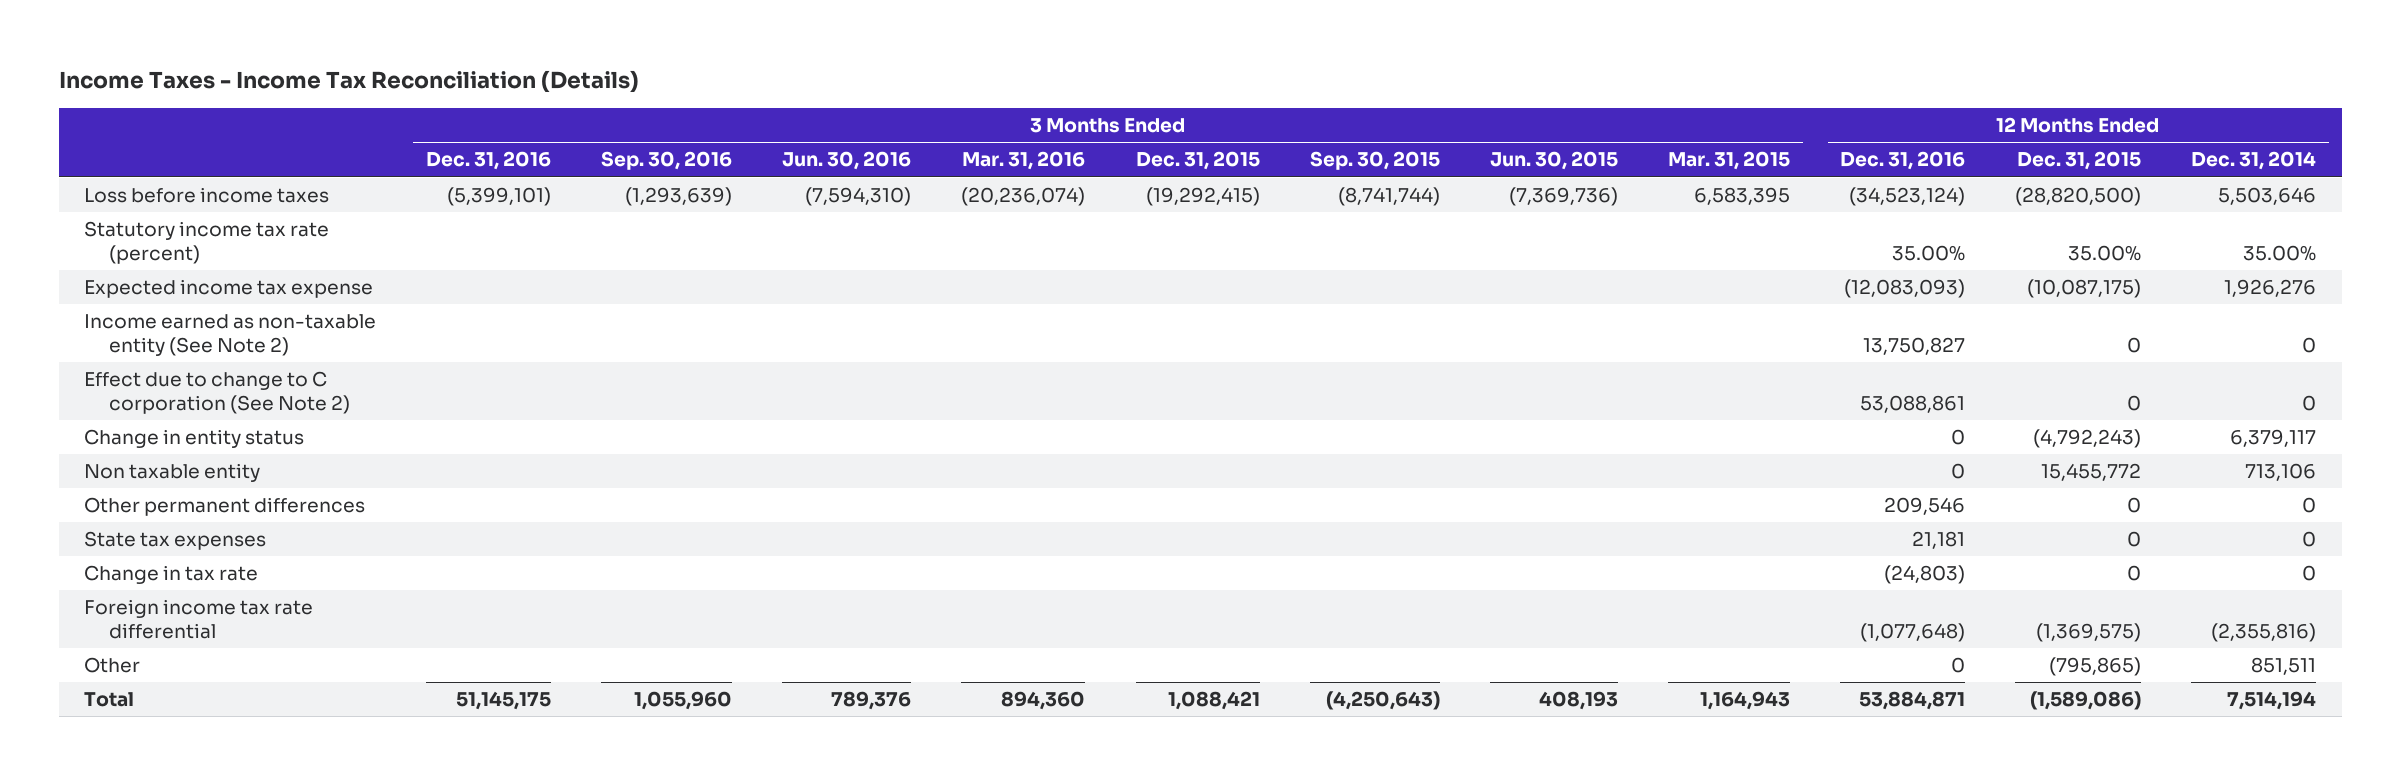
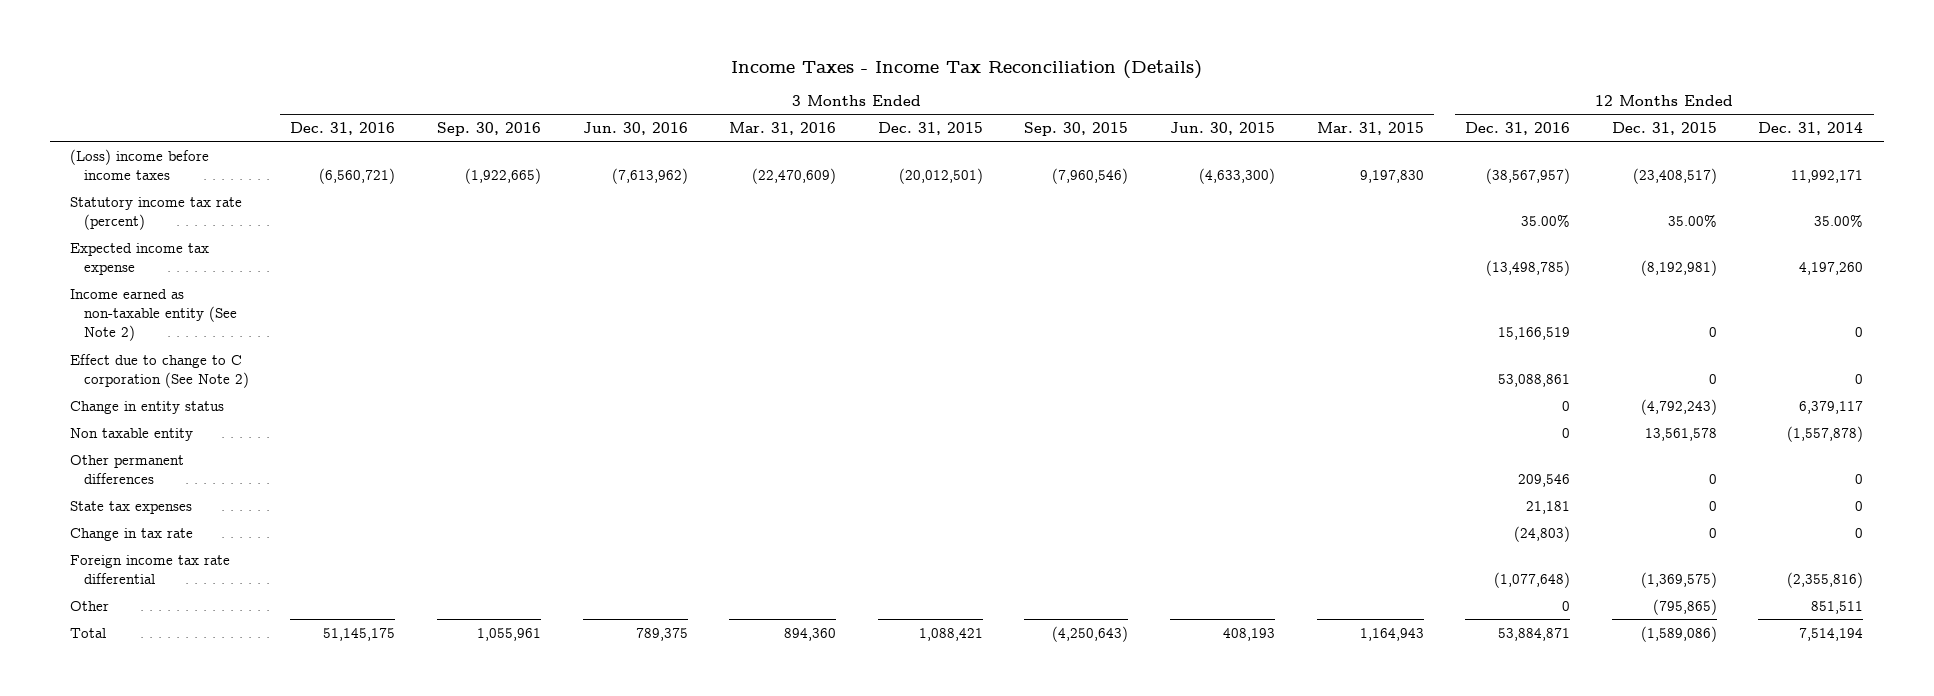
- Loss before income taxes | (5,399,101) | (1,293,639) | (7,594,310) | (20,236,074) | (19,292,415) | (8,741,744) | (7,369,736) | 6,583,395 | (34,523,124) | (28,820,500) | 5,503,646
+ (Loss) income before income taxes | (6,560,721) | (1,922,665) | (7,613,962) | (22,470,609) | (20,012,501) | (7,960,546) | (4,633,300) | 9,197,830 | (38,567,957) | (23,408,517) | 11,992,171
- Expected income tax expense | | | | | | | | | (12,083,093) | (10,087,175) | 1,926,276
- Income earned as non-taxable entity (See Note 2) | | | | | | | | | 13,750,827 | 0 | 0
+ Expected income tax expense | | | | | | | | | (13,498,785) | (8,192,981) | 4,197,260
+ Income earned as non-taxable entity (See Note 2) | | | | | | | | | 15,166,519 | 0 | 0
- Non taxable entity | | | | | | | | | 0 | 15,455,772 | 713,106
+ Non taxable entity | | | | | | | | | 0 | 13,561,578 | (1,557,878)
- Total | 51,145,175 | 1,055,960 | 789,376 | 894,360 | 1,088,421 | (4,250,643) | 408,193 | 1,164,943 | 53,884,871 | (1,589,086) | 7,514,194
+ Total | 51,145,175 | 1,055,961 | 789,375 | 894,360 | 1,088,421 | (4,250,643) | 408,193 | 1,164,943 | 53,884,871 | (1,589,086) | 7,514,194

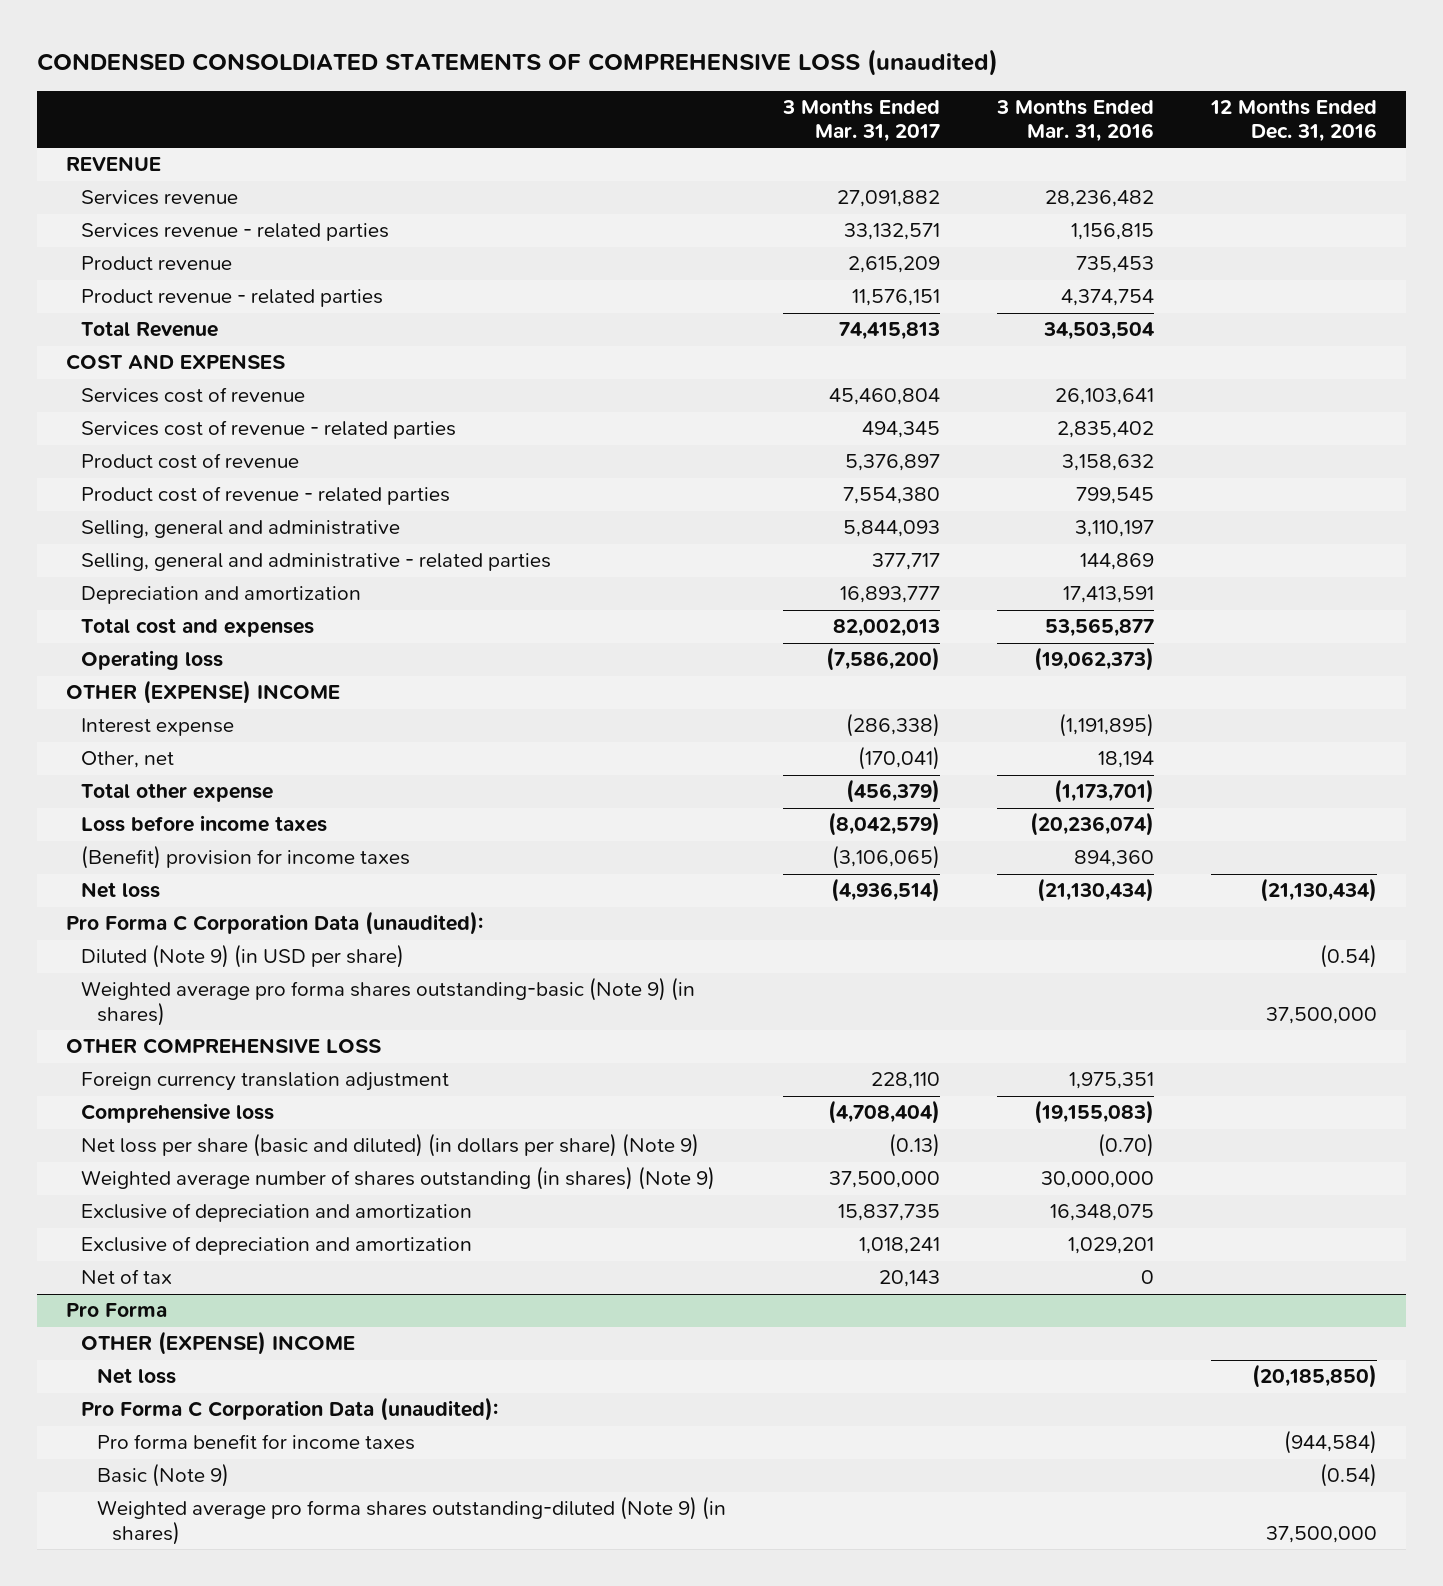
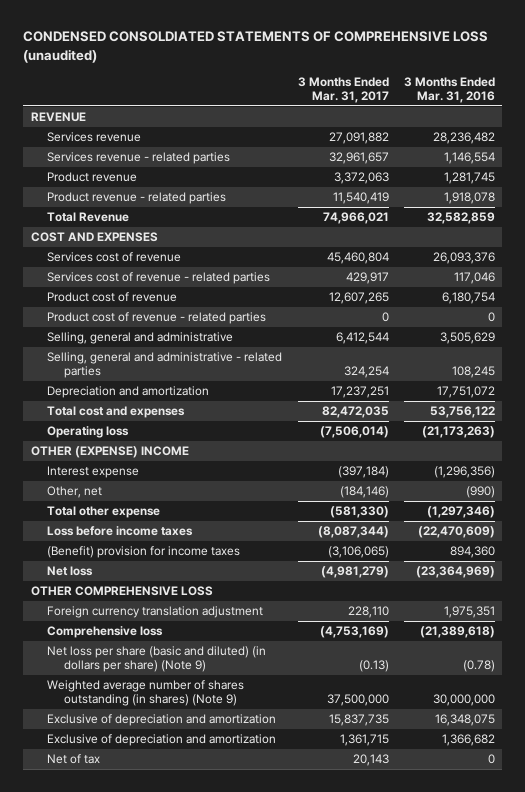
- | 3 Months Ended Mar. 31, 2017 | 3 Months Ended Mar. 31, 2016 | 12 Months Ended Dec. 31, 2016
+ | 3 Months Ended Mar. 31, 2017 | 3 Months Ended Mar. 31, 2016
- Services revenue - related parties | 33,132,571 | 1,156,815 |
- Product revenue | 2,615,209 | 735,453 |
- Product revenue - related parties | 11,576,151 | 4,374,754 |
- Total Revenue | 74,415,813 | 34,503,504 |
+ Services revenue - related parties | 32,961,657 | 1,146,554
+ Product revenue | 3,372,063 | 1,281,745
+ Product revenue - related parties | 11,540,419 | 1,918,078
+ Total Revenue | 74,966,021 | 32,582,859
- Services cost of revenue | 45,460,804 | 26,103,641 |
- Services cost of revenue - related parties | 494,345 | 2,835,402 |
- Product cost of revenue | 5,376,897 | 3,158,632 |
- Product cost of revenue - related parties | 7,554,380 | 799,545 |
- Selling, general and administrative | 5,844,093 | 3,110,197 |
- Selling, general and administrative - related parties | 377,717 | 144,869 |
- Depreciation and amortization | 16,893,777 | 17,413,591 |
- Total cost and expenses | 82,002,013 | 53,565,877 |
- Operating loss | (7,586,200) | (19,062,373) |
+ Services cost of revenue | 45,460,804 | 26,093,376
+ Services cost of revenue - related parties | 429,917 | 117,046
+ Product cost of revenue | 12,607,265 | 6,180,754
+ Product cost of revenue - related parties | 0 | 0
+ Selling, general and administrative | 6,412,544 | 3,505,629
+ Selling, general and administrative - related parties | 324,254 | 108,245
+ Depreciation and amortization | 17,237,251 | 17,751,072
+ Total cost and expenses | 82,472,035 | 53,756,122
+ Operating loss | (7,506,014) | (21,173,263)
- Interest expense | (286,338) | (1,191,895) |
- Other, net | (170,041) | 18,194 |
- Total other expense | (456,379) | (1,173,701) |
- Loss before income taxes | (8,042,579) | (20,236,074) |
+ Interest expense | (397,184) | (1,296,356)
+ Other, net | (184,146) | (990)
+ Total other expense | (581,330) | (1,297,346)
+ Loss before income taxes | (8,087,344) | (22,470,609)
- Net loss | (4,936,514) | (21,130,434) | (21,130,434)
- Pro Forma C Corporation Data (unaudited):
- Diluted (Note 9) (in USD per share) | | | (0.54)
- Weighted average pro forma shares outstanding-basic (Note 9) (in shares) | | | 37,500,000
+ Net loss | (4,981,279) | (23,364,969)
- Comprehensive loss | (4,708,404) | (19,155,083) |
- Net loss per share (basic and diluted) (in dollars per share) (Note 9) | (0.13) | (0.70) |
+ Comprehensive loss | (4,753,169) | (21,389,618)
+ Net loss per share (basic and diluted) (in dollars per share) (Note 9) | (0.13) | (0.78)
- Exclusive of depreciation and amortization | 1,018,241 | 1,029,201 |
+ Exclusive of depreciation and amortization | 1,361,715 | 1,366,682
- Pro Forma
- OTHER (EXPENSE) INCOME
- Net loss | | | (20,185,850)
- Pro Forma C Corporation Data (unaudited):
- Pro forma benefit for income taxes | | | (944,584)
- Basic (Note 9) | | | (0.54)
- Weighted average pro forma shares outstanding-diluted (Note 9) (in shares) | | | 37,500,000

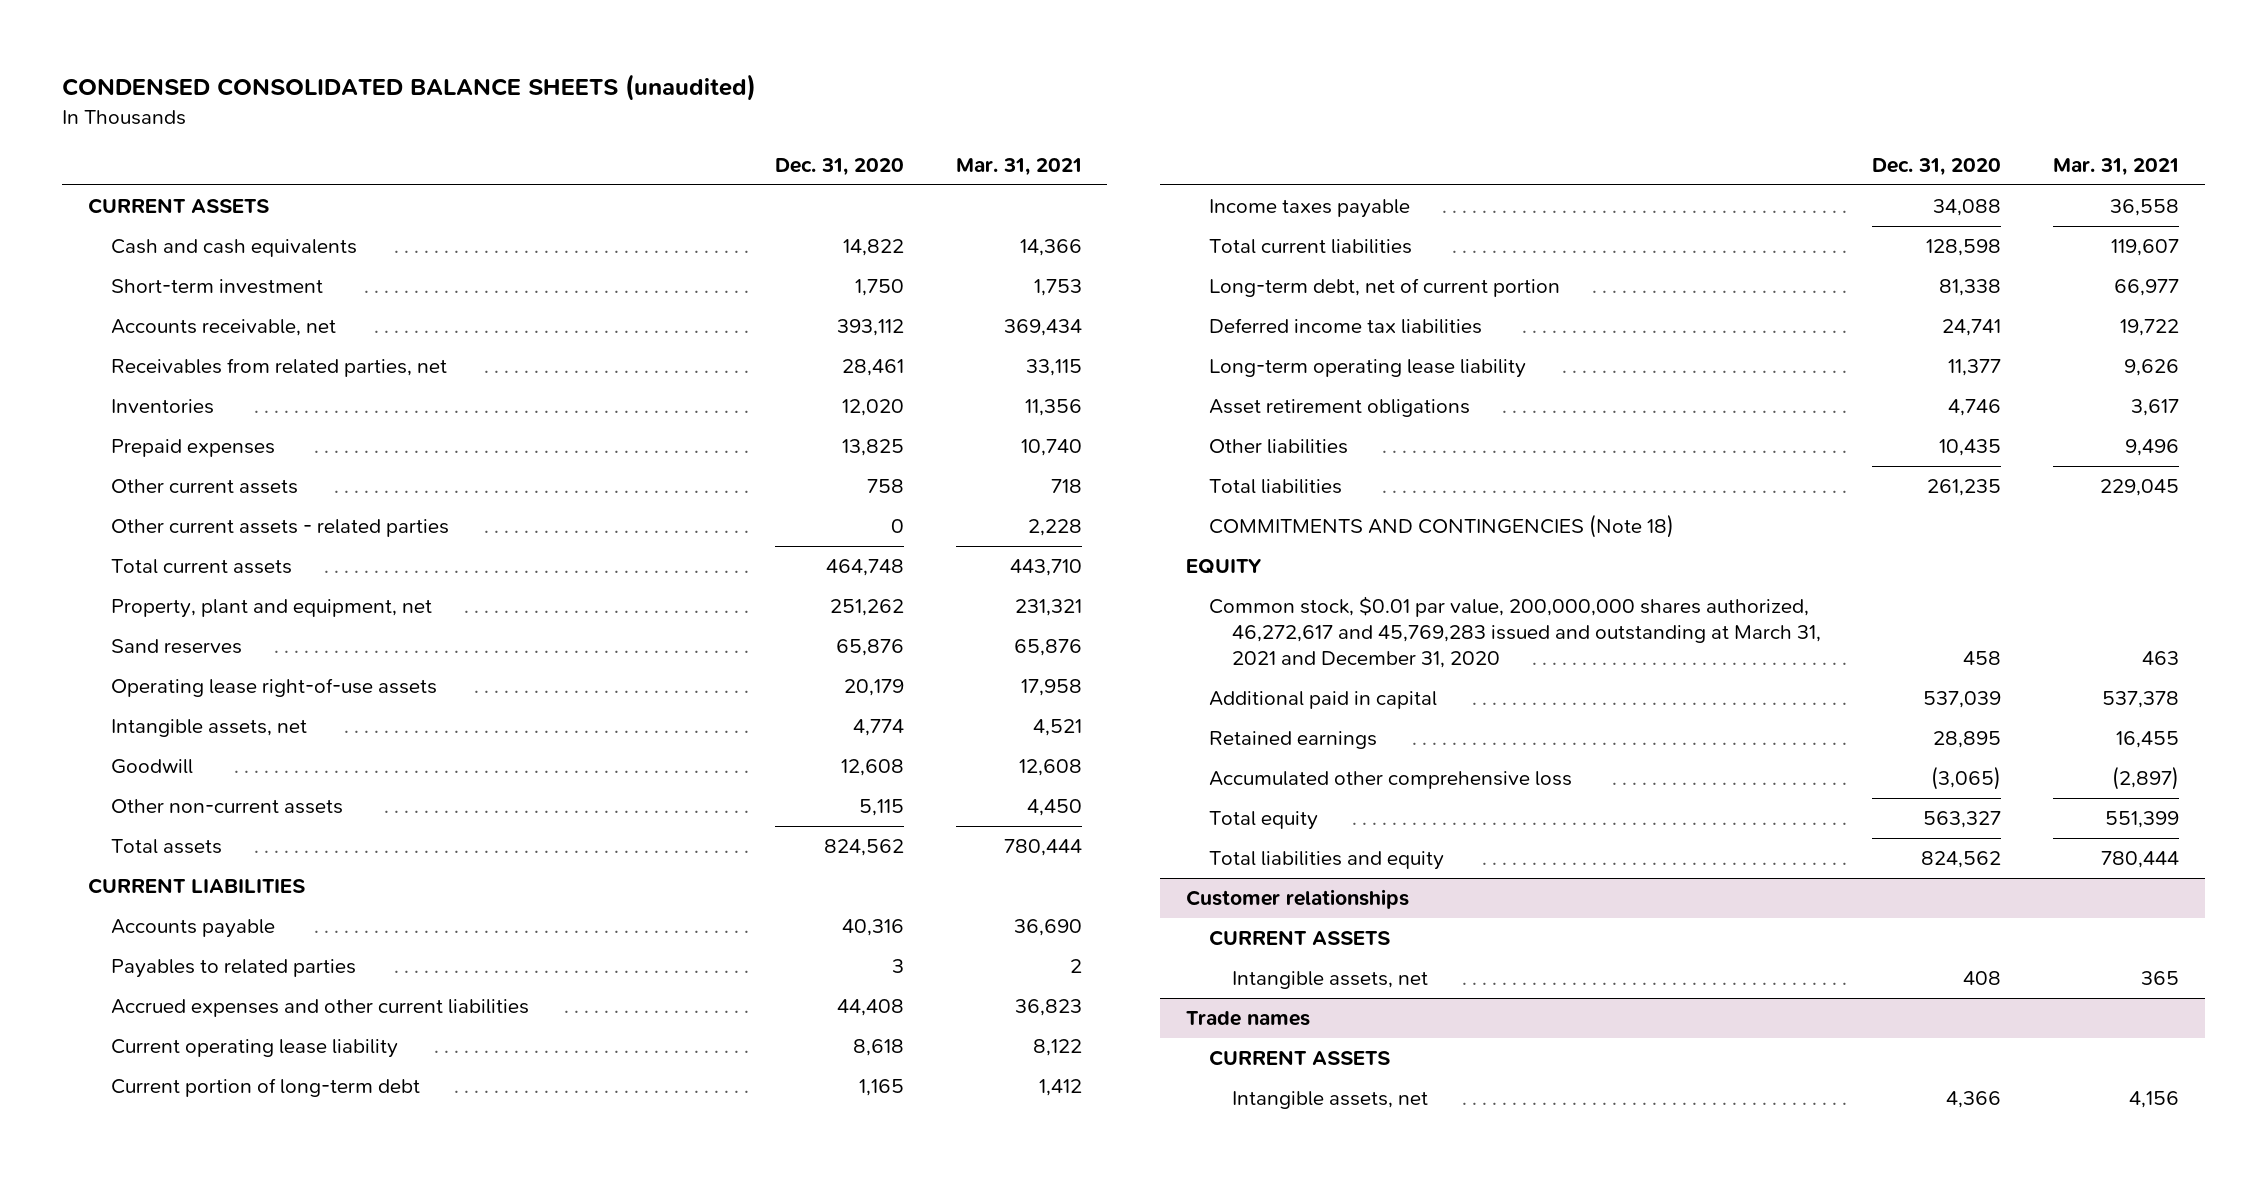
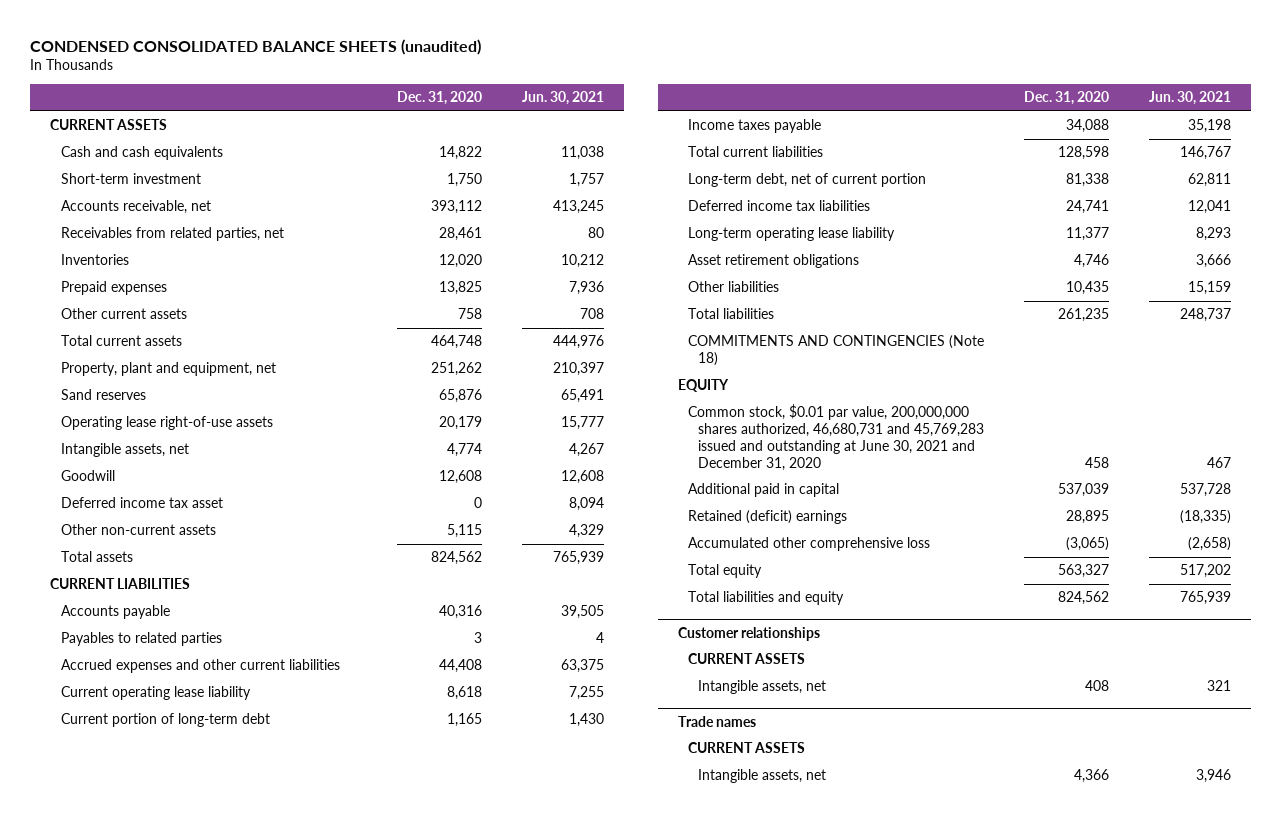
- | Dec. 31, 2020 | Mar. 31, 2021
+ | Dec. 31, 2020 | Jun. 30, 2021
- Other current assets - related parties | 0 | 2,228
+ Deferred income tax asset | 0 | 8,094
- Common stock, $0.01 par value, 200,000,000 shares authorized, 46,272,617 and 45,769,283 issued and outstanding at March 31, 2021 and December 31, 2020 | 458 | 463
+ Common stock, $0.01 par value, 200,000,000 shares authorized, 46,680,731 and 45,769,283 issued and outstanding at June 30, 2021 and December 31, 2020 | 458 | 467
- Retained earnings | 28,895 | 16,455
+ Retained (deficit) earnings | 28,895 | (18,335)

